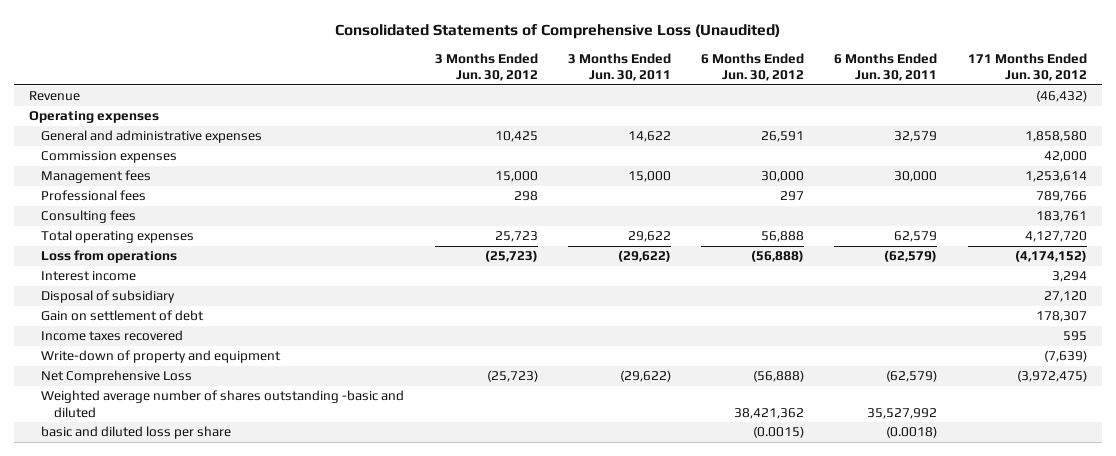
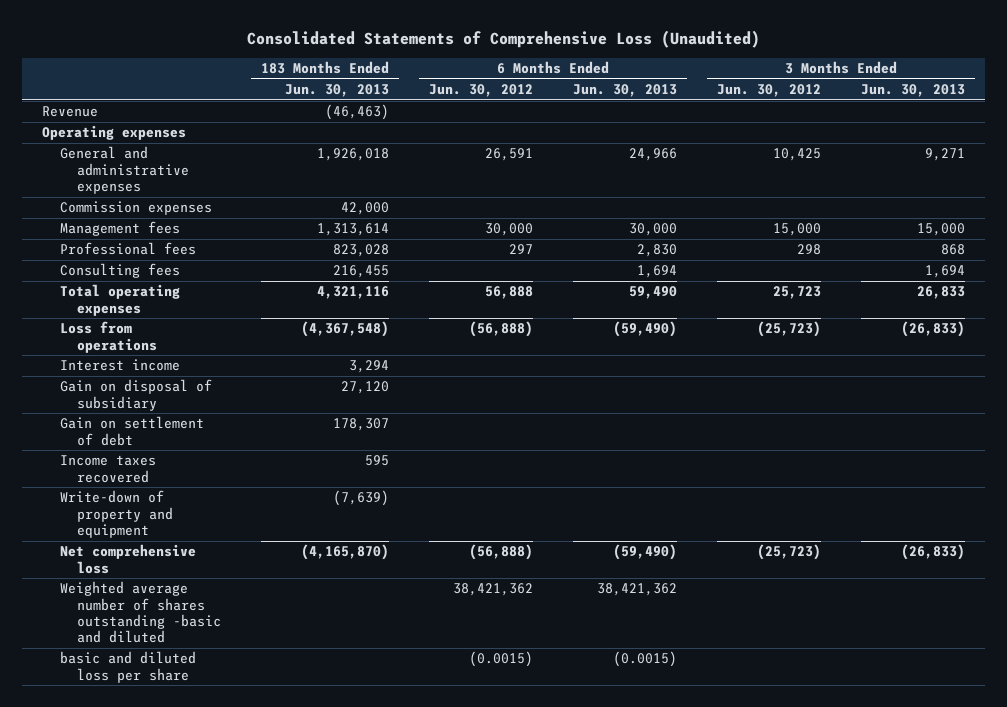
- | 3 Months Ended Jun. 30, 2012 | 3 Months Ended Jun. 30, 2011 | 6 Months Ended Jun. 30, 2012 | 6 Months Ended Jun. 30, 2011 | 171 Months Ended Jun. 30, 2012
+ | 183 Months Ended Jun. 30, 2013 | 6 Months Ended Jun. 30, 2012 | 6 Months Ended Jun. 30, 2013 | 3 Months Ended Jun. 30, 2012 | 3 Months Ended Jun. 30, 2013
- Disposal of subsidiary | | | | | 27,120
+ Gain on disposal of subsidiary | 27,120 | | | |
- Net Comprehensive Loss | (25,723) | (29,622) | (56,888) | (62,579) | (3,972,475)
+ Net comprehensive loss | (4,165,870) | (56,888) | (59,490) | (25,723) | (26,833)

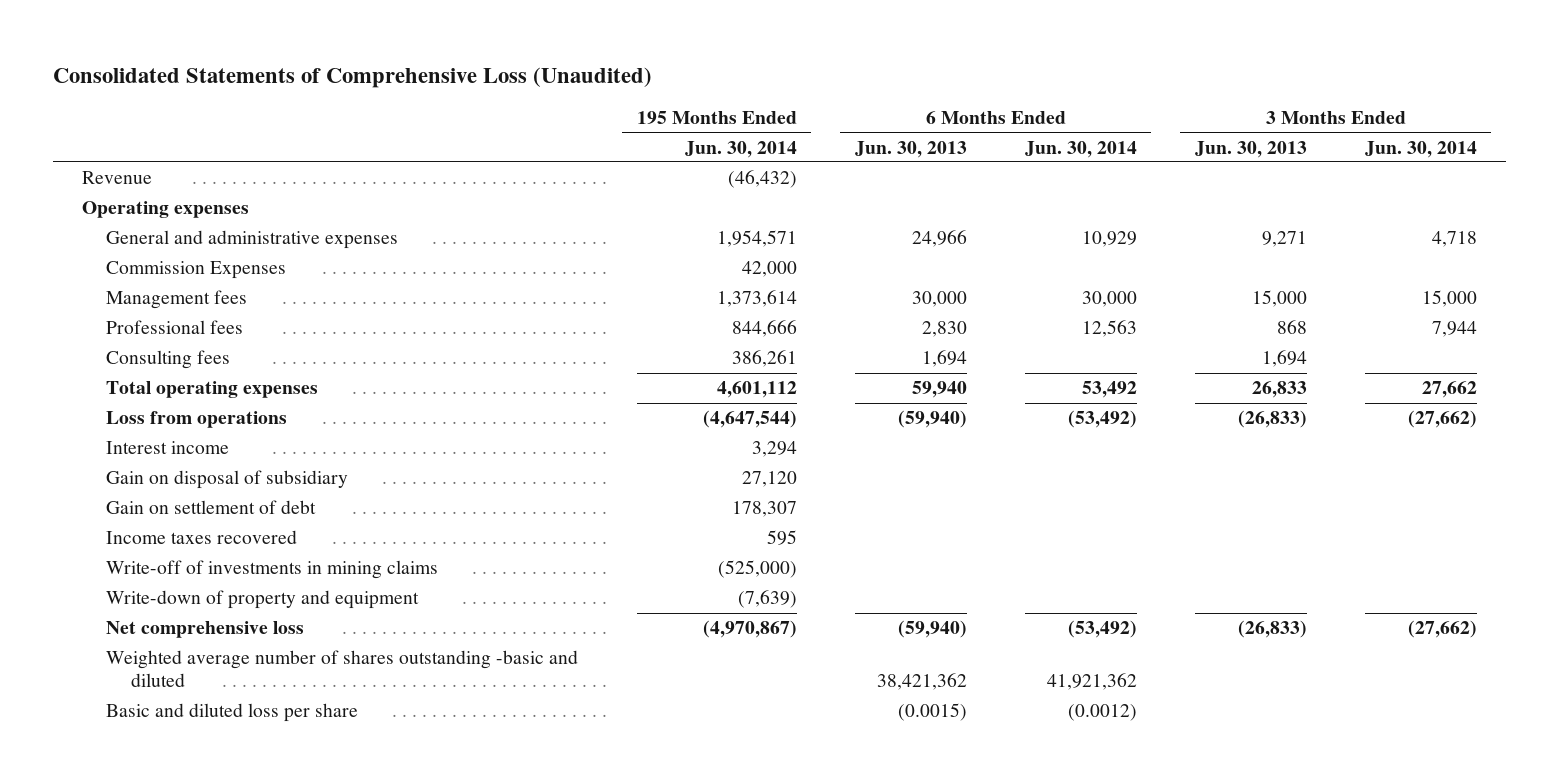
- | 183 Months Ended Jun. 30, 2013 | 6 Months Ended Jun. 30, 2012 | 6 Months Ended Jun. 30, 2013 | 3 Months Ended Jun. 30, 2012 | 3 Months Ended Jun. 30, 2013
+ | 195 Months Ended Jun. 30, 2014 | 6 Months Ended Jun. 30, 2013 | 6 Months Ended Jun. 30, 2014 | 3 Months Ended Jun. 30, 2013 | 3 Months Ended Jun. 30, 2014
- Commission expenses | 42,000 | | | |
+ Commission Expenses | 42,000 | | | |
- Total operating expenses | 4,321,116 | 56,888 | 59,490 | 25,723 | 26,833
- Loss from operations | (4,367,548) | (56,888) | (59,490) | (25,723) | (26,833)
+ Total operating expenses | 4,601,112 | 59,940 | 53,492 | 26,833 | 27,662
+ Loss from operations | (4,647,544) | (59,940) | (53,492) | (26,833) | (27,662)
+ Write-off of investments in mining claims | (525,000) | | | |
- Net comprehensive loss | (4,165,870) | (56,888) | (59,490) | (25,723) | (26,833)
+ Net comprehensive loss | (4,970,867) | (59,940) | (53,492) | (26,833) | (27,662)
- basic and diluted loss per share | | (0.0015) | (0.0015) | |
+ Basic and diluted loss per share | | (0.0015) | (0.0012) | |

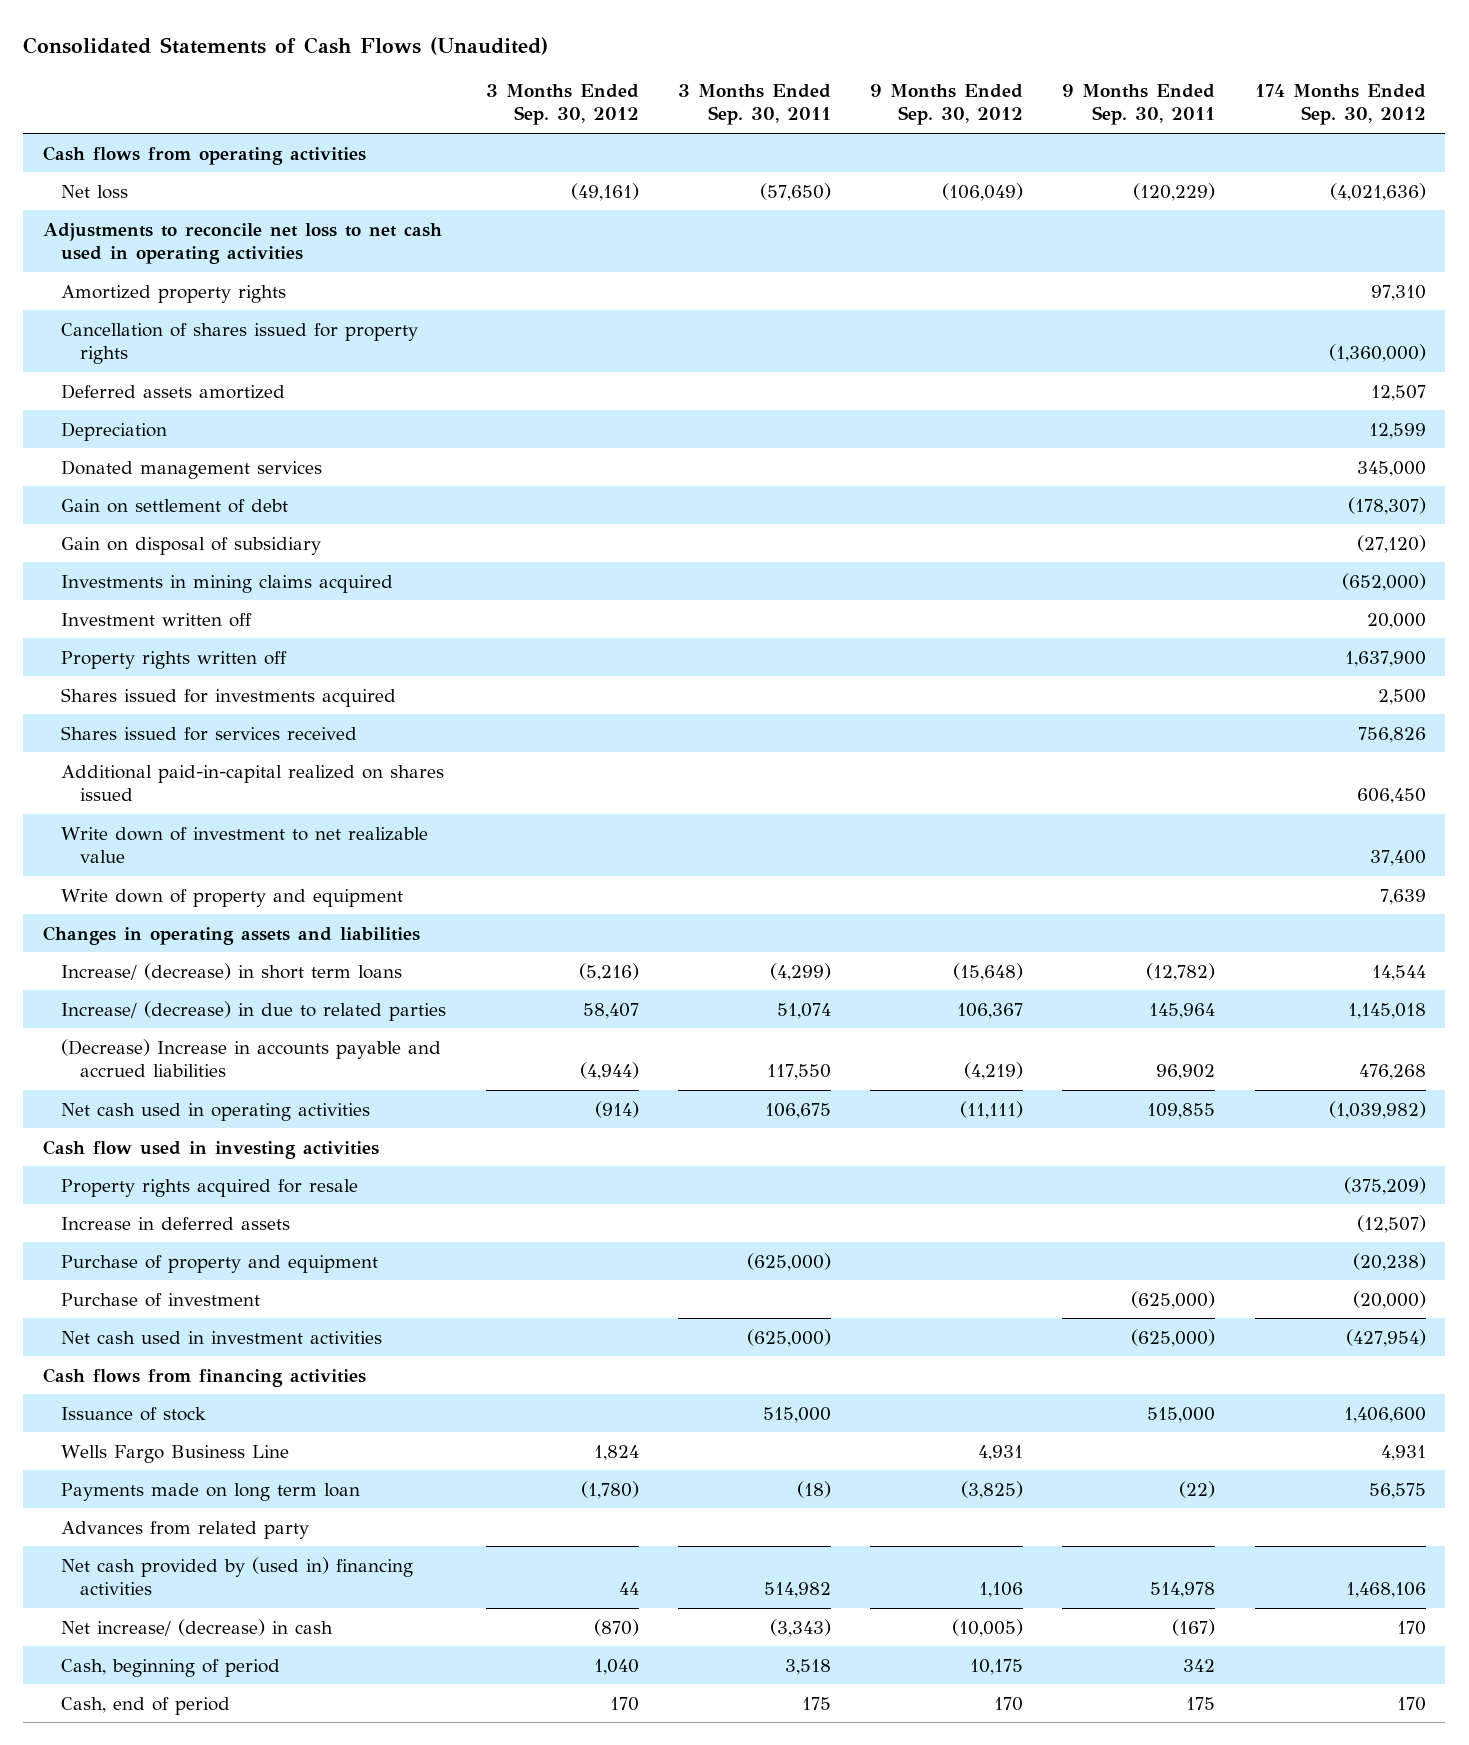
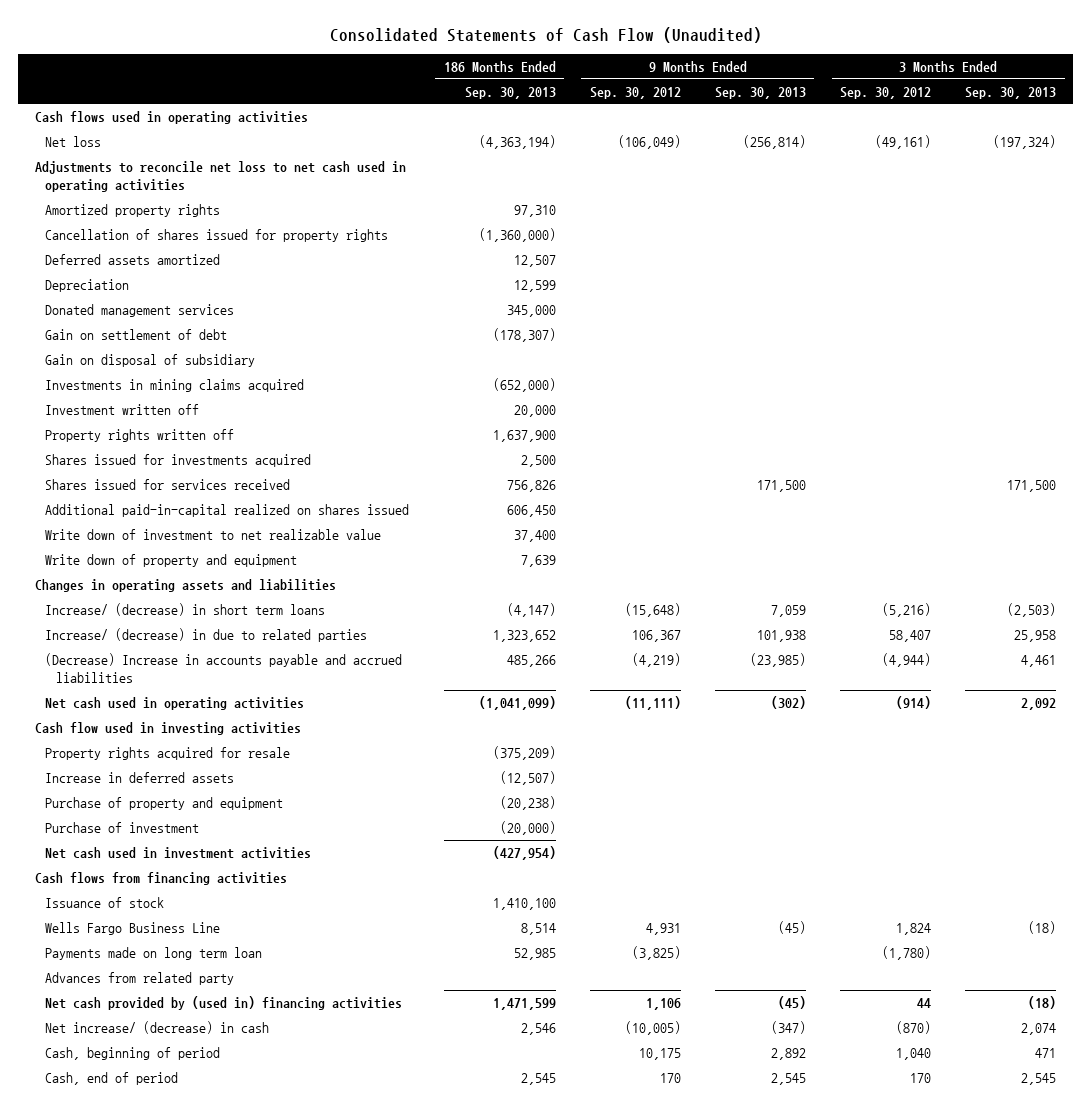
- Consolidated Statements of Cash Flows (Unaudited)
+ Consolidated Statements of Cash Flow (Unaudited)
- | 3 Months Ended Sep. 30, 2012 | 3 Months Ended Sep. 30, 2011 | 9 Months Ended Sep. 30, 2012 | 9 Months Ended Sep. 30, 2011 | 174 Months Ended Sep. 30, 2012
+ | 186 Months Ended Sep. 30, 2013 | 9 Months Ended Sep. 30, 2012 | 9 Months Ended Sep. 30, 2013 | 3 Months Ended Sep. 30, 2012 | 3 Months Ended Sep. 30, 2013
- Cash flows from operating activities
+ Cash flows used in operating activities

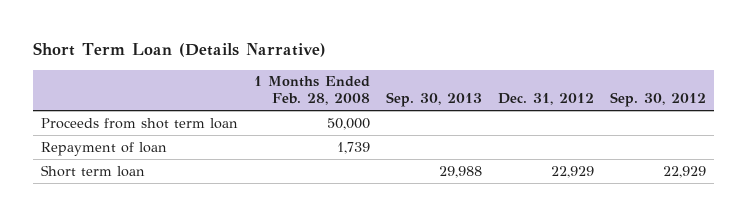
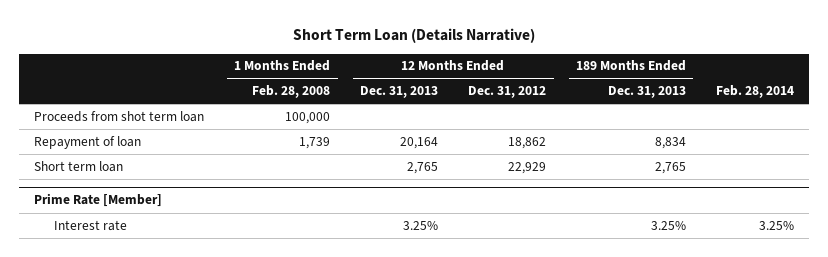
- | 1 Months Ended Feb. 28, 2008 | Sep. 30, 2013 | Dec. 31, 2012 | Sep. 30, 2012
+ | 1 Months Ended Feb. 28, 2008 | 12 Months Ended Dec. 31, 2013 | 12 Months Ended Dec. 31, 2012 | 189 Months Ended Dec. 31, 2013 | Feb. 28, 2014
- Proceeds from shot term loan | 50,000 | | |
+ Proceeds from shot term loan | 100,000 | | | |
+ Prime Rate [Member]
+ Interest rate | | 3.25% | | 3.25% | 3.25%

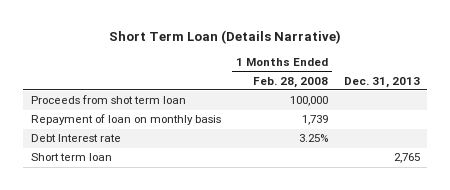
- | 1 Months Ended Feb. 28, 2008 | 12 Months Ended Dec. 31, 2013 | 12 Months Ended Dec. 31, 2012 | 189 Months Ended Dec. 31, 2013 | Feb. 28, 2014
+ | 1 Months Ended Feb. 28, 2008 | Dec. 31, 2013
- Repayment of loan | 1,739 | 20,164 | 18,862 | 8,834 |
+ Repayment of loan on monthly basis | 1,739 |
+ Debt Interest rate | 3.25% |
- Prime Rate [Member]
- Interest rate | | 3.25% | | 3.25% | 3.25%

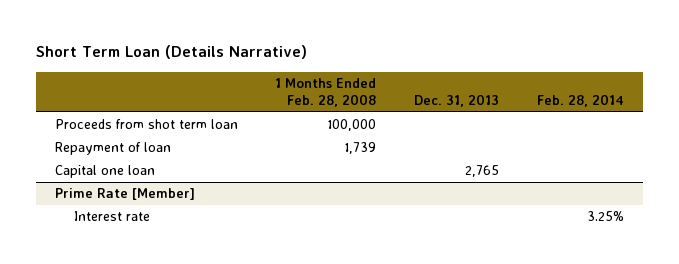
- | 1 Months Ended Feb. 28, 2008 | Dec. 31, 2013
+ | 1 Months Ended Feb. 28, 2008 | Dec. 31, 2013 | Feb. 28, 2014
- Repayment of loan on monthly basis | 1,739 |
- Debt Interest rate | 3.25% |
- Short term loan | | 2,765
+ Repayment of loan | 1,739 | |
+ Capital one loan | | 2,765 |
+ Prime Rate [Member]
+ Interest rate | | | 3.25%

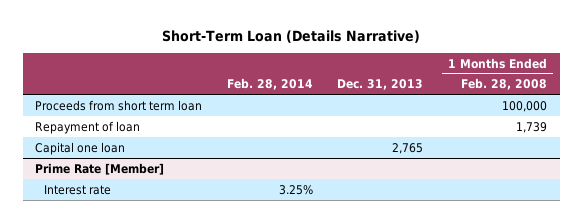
- Short Term Loan (Details Narrative)
+ Short-Term Loan (Details Narrative)
- | 1 Months Ended Feb. 28, 2008 | Dec. 31, 2013 | Feb. 28, 2014
+ | Feb. 28, 2014 | Dec. 31, 2013 | 1 Months Ended Feb. 28, 2008
- Proceeds from shot term loan | 100,000 | |
+ Proceeds from short term loan | | | 100,000

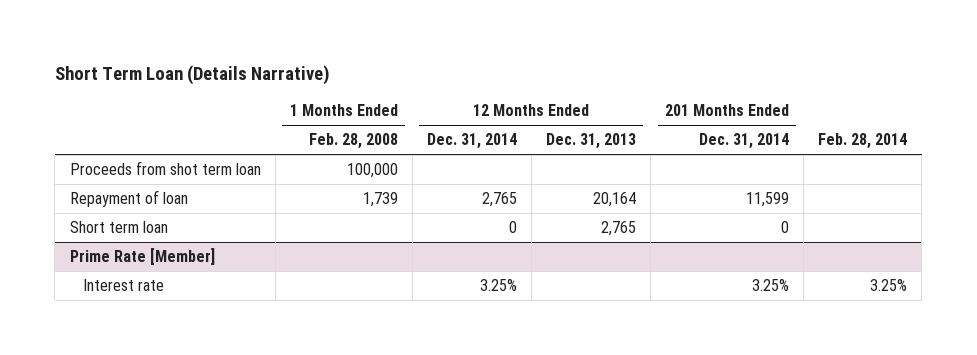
- Short-Term Loan (Details Narrative)
+ Short Term Loan (Details Narrative)
- | Feb. 28, 2014 | Dec. 31, 2013 | 1 Months Ended Feb. 28, 2008
+ | 1 Months Ended Feb. 28, 2008 | 12 Months Ended Dec. 31, 2014 | 12 Months Ended Dec. 31, 2013 | 201 Months Ended Dec. 31, 2014 | Feb. 28, 2014
- Proceeds from short term loan | | | 100,000
+ Proceeds from shot term loan | 100,000 | | | |
- Capital one loan | | 2,765 |
+ Short term loan | | 0 | 2,765 | 0 |

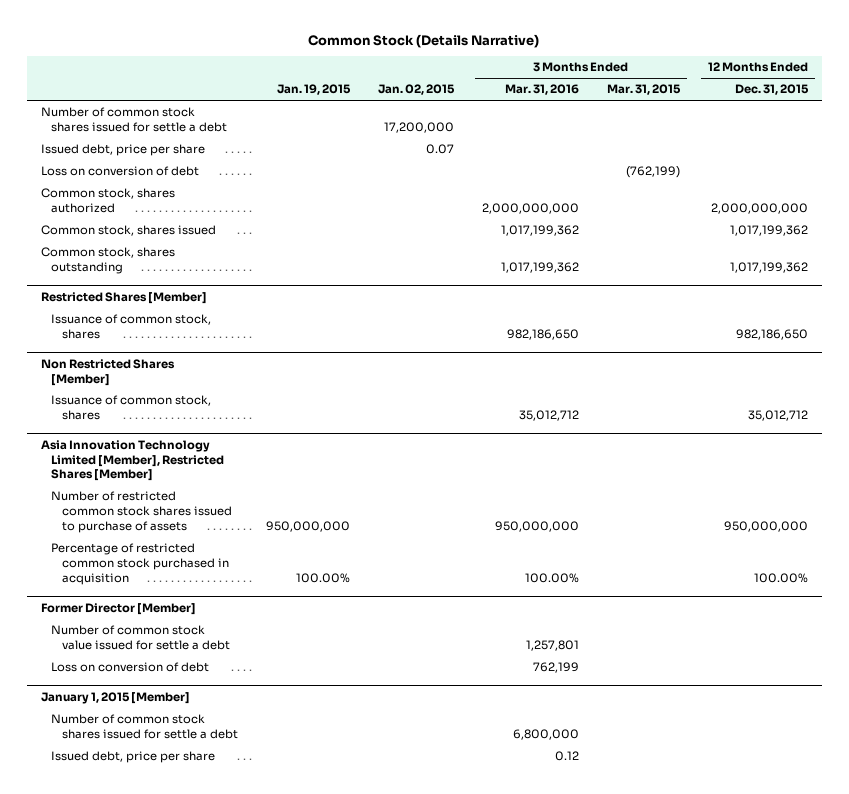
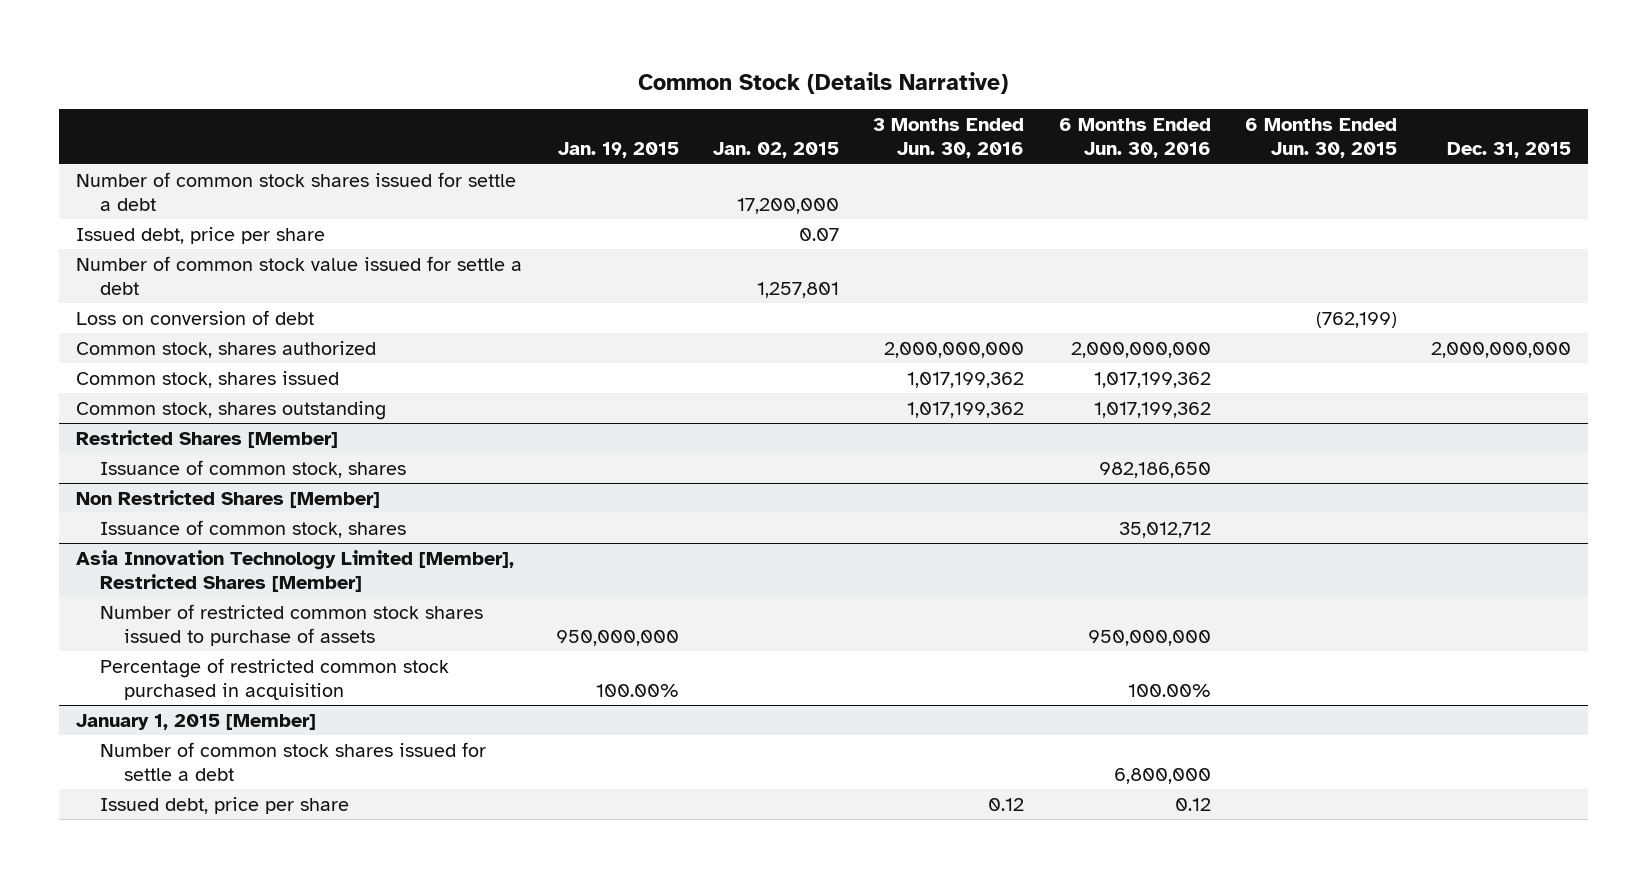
- | Jan. 19, 2015 | Jan. 02, 2015 | 3 Months Ended Mar. 31, 2016 | 3 Months Ended Mar. 31, 2015 | 12 Months Ended Dec. 31, 2015
+ | Jan. 19, 2015 | Jan. 02, 2015 | 3 Months Ended Jun. 30, 2016 | 6 Months Ended Jun. 30, 2016 | 6 Months Ended Jun. 30, 2015 | Dec. 31, 2015
+ Number of common stock value issued for settle a debt | | 1,257,801 | | | |
- Former Director [Member]
- Number of common stock value issued for settle a debt | | | 1,257,801 | |
- Loss on conversion of debt | | | 762,199 | |

